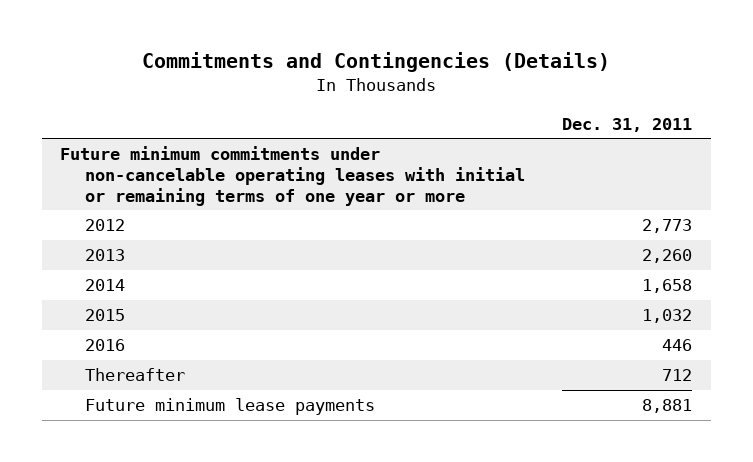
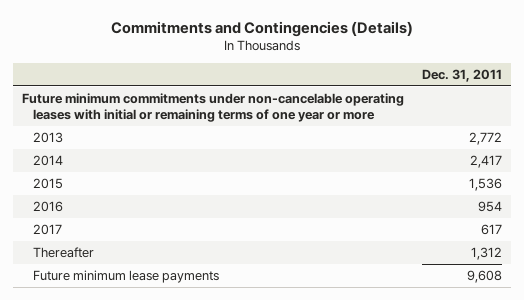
- 2012 | 2,773
- 2013 | 2,260
- 2014 | 1,658
- 2015 | 1,032
- 2016 | 446
- Thereafter | 712
- Future minimum lease payments | 8,881
+ 2013 | 2,772
+ 2014 | 2,417
+ 2015 | 1,536
+ 2016 | 954
+ 2017 | 617
+ Thereafter | 1,312
+ Future minimum lease payments | 9,608

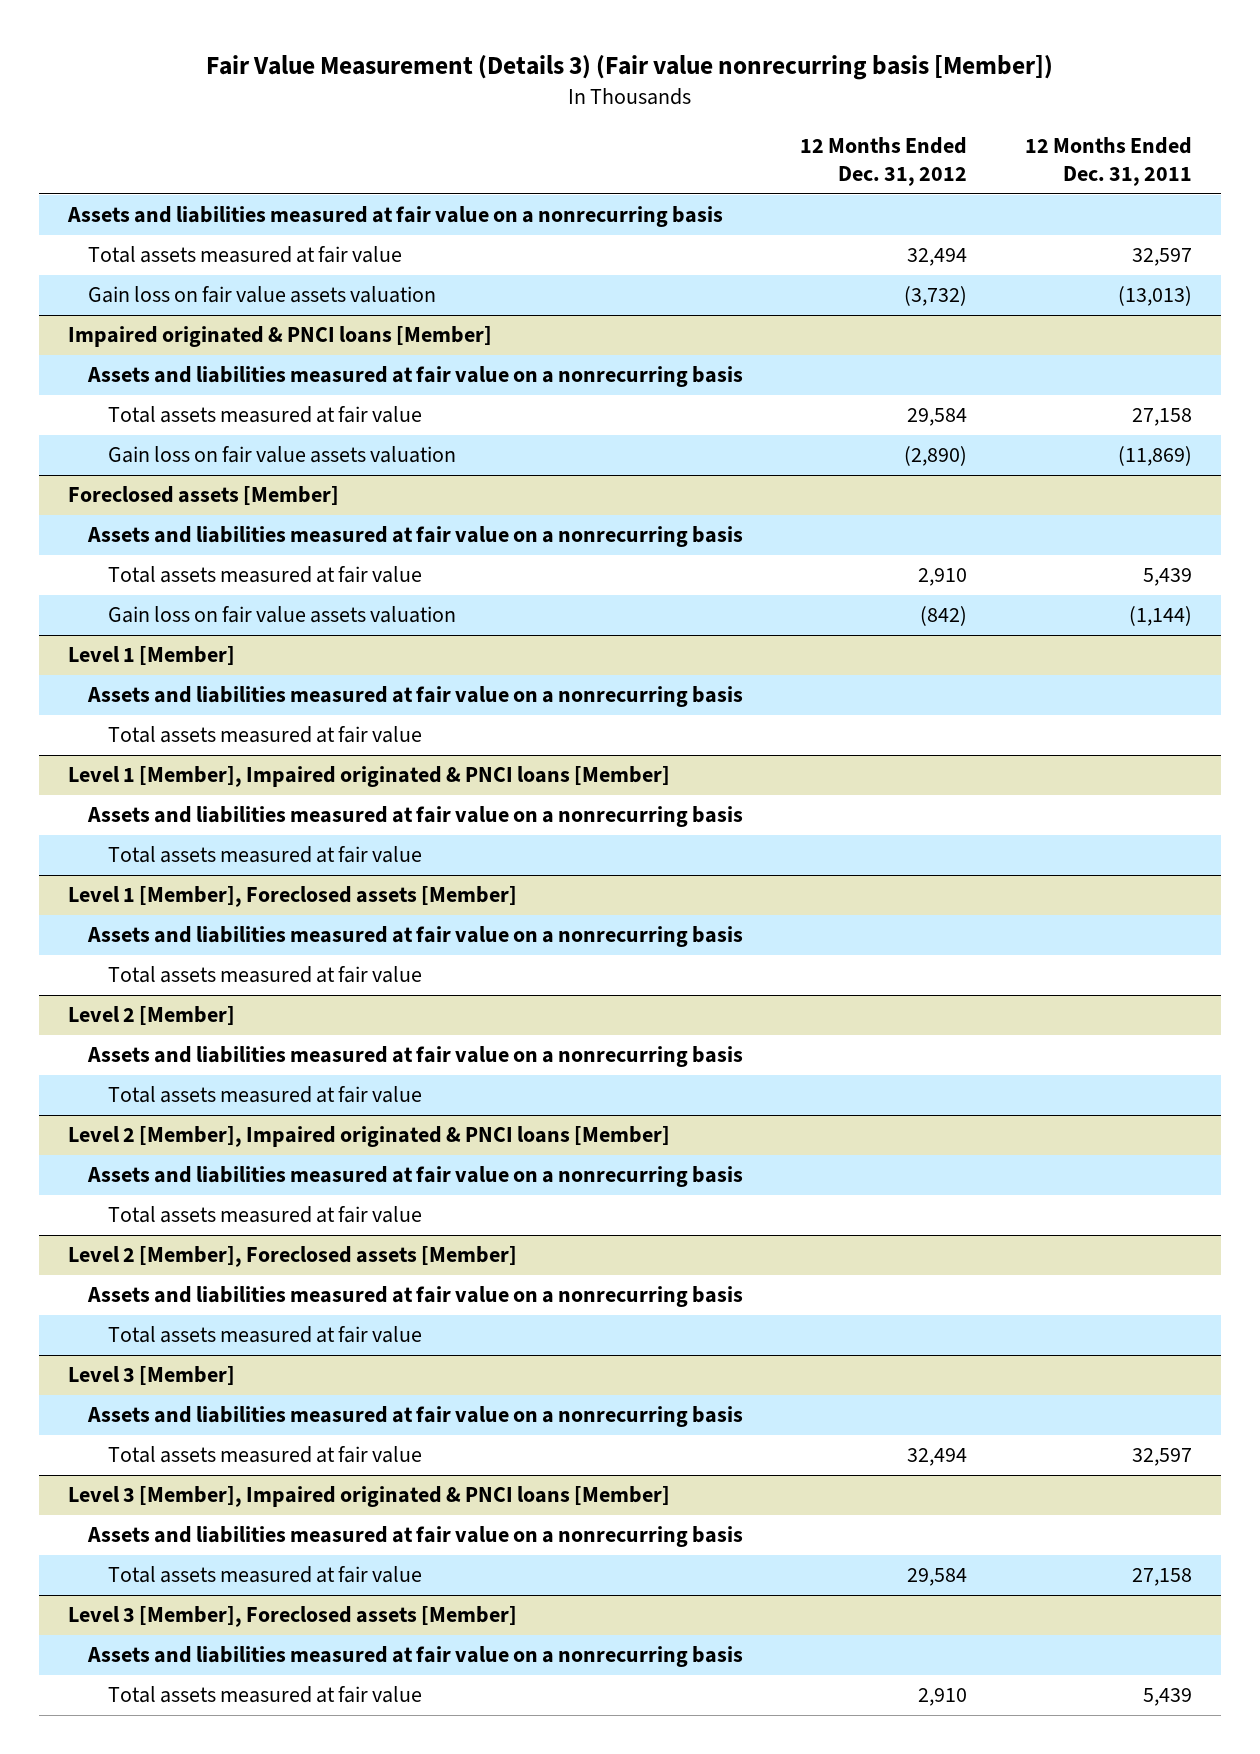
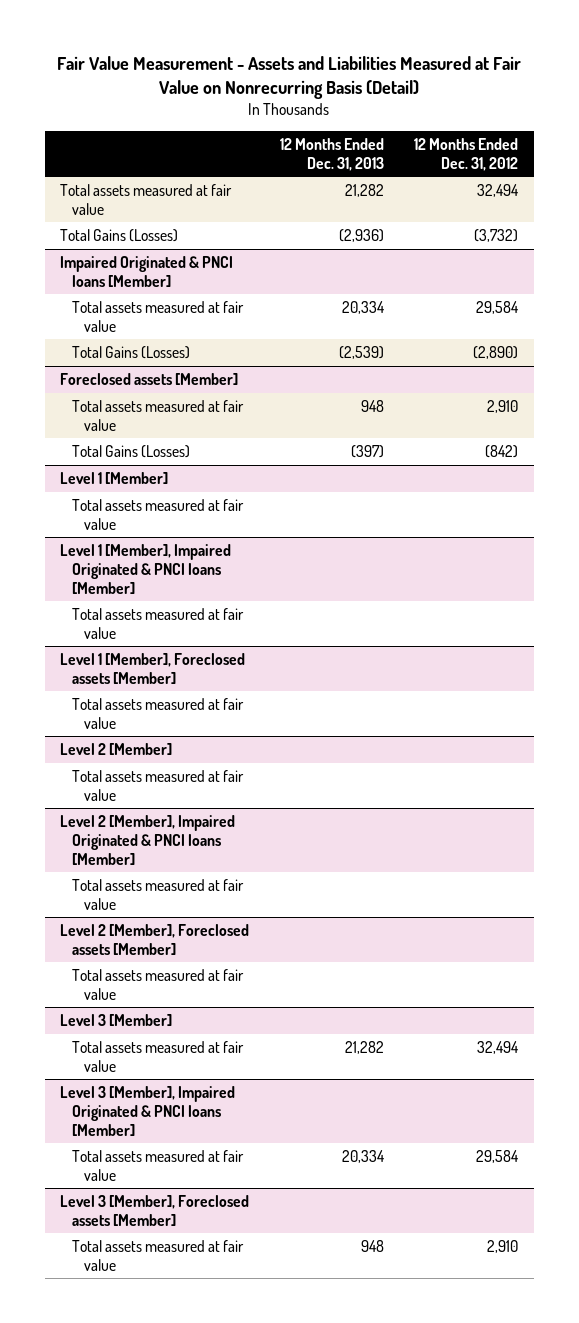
- Fair Value Measurement (Details 3) (Fair value nonrecurring basis [Member])
+ Fair Value Measurement - Assets and Liabilities Measured at Fair Value on Nonrecurring Basis (Detail)
- | 12 Months Ended Dec. 31, 2012 | 12 Months Ended Dec. 31, 2011
+ | 12 Months Ended Dec. 31, 2013 | 12 Months Ended Dec. 31, 2012
- Assets and liabilities measured at fair value on a nonrecurring basis
- Gain loss on fair value assets valuation | (3,732) | (13,013)
- Impaired originated & PNCI loans [Member]
- Assets and liabilities measured at fair value on a nonrecurring basis
+ Total Gains (Losses) | (2,936) | (3,732)
+ Impaired Originated & PNCI loans [Member]
- Gain loss on fair value assets valuation | (2,890) | (11,869)
+ Total Gains (Losses) | (2,539) | (2,890)
@ Foreclosed assets [Member]
- Assets and liabilities measured at fair value on a nonrecurring basis
- Gain loss on fair value assets valuation | (842) | (1,144)
+ Total Gains (Losses) | (397) | (842)
@ Level 1 [Member]
- Assets and liabilities measured at fair value on a nonrecurring basis
- Level 1 [Member], Impaired originated & PNCI loans [Member]
- Assets and liabilities measured at fair value on a nonrecurring basis
+ Level 1 [Member], Impaired Originated & PNCI loans [Member]
@ Level 1 [Member], Foreclosed assets [Member]
- Assets and liabilities measured at fair value on a nonrecurring basis
@ Level 2 [Member]
- Assets and liabilities measured at fair value on a nonrecurring basis
- Level 2 [Member], Impaired originated & PNCI loans [Member]
- Assets and liabilities measured at fair value on a nonrecurring basis
+ Level 2 [Member], Impaired Originated & PNCI loans [Member]
@ Level 2 [Member], Foreclosed assets [Member]
- Assets and liabilities measured at fair value on a nonrecurring basis
@ Level 3 [Member]
- Assets and liabilities measured at fair value on a nonrecurring basis
- Level 3 [Member], Impaired originated & PNCI loans [Member]
- Assets and liabilities measured at fair value on a nonrecurring basis
+ Level 3 [Member], Impaired Originated & PNCI loans [Member]
@ Level 3 [Member], Foreclosed assets [Member]
- Assets and liabilities measured at fair value on a nonrecurring basis

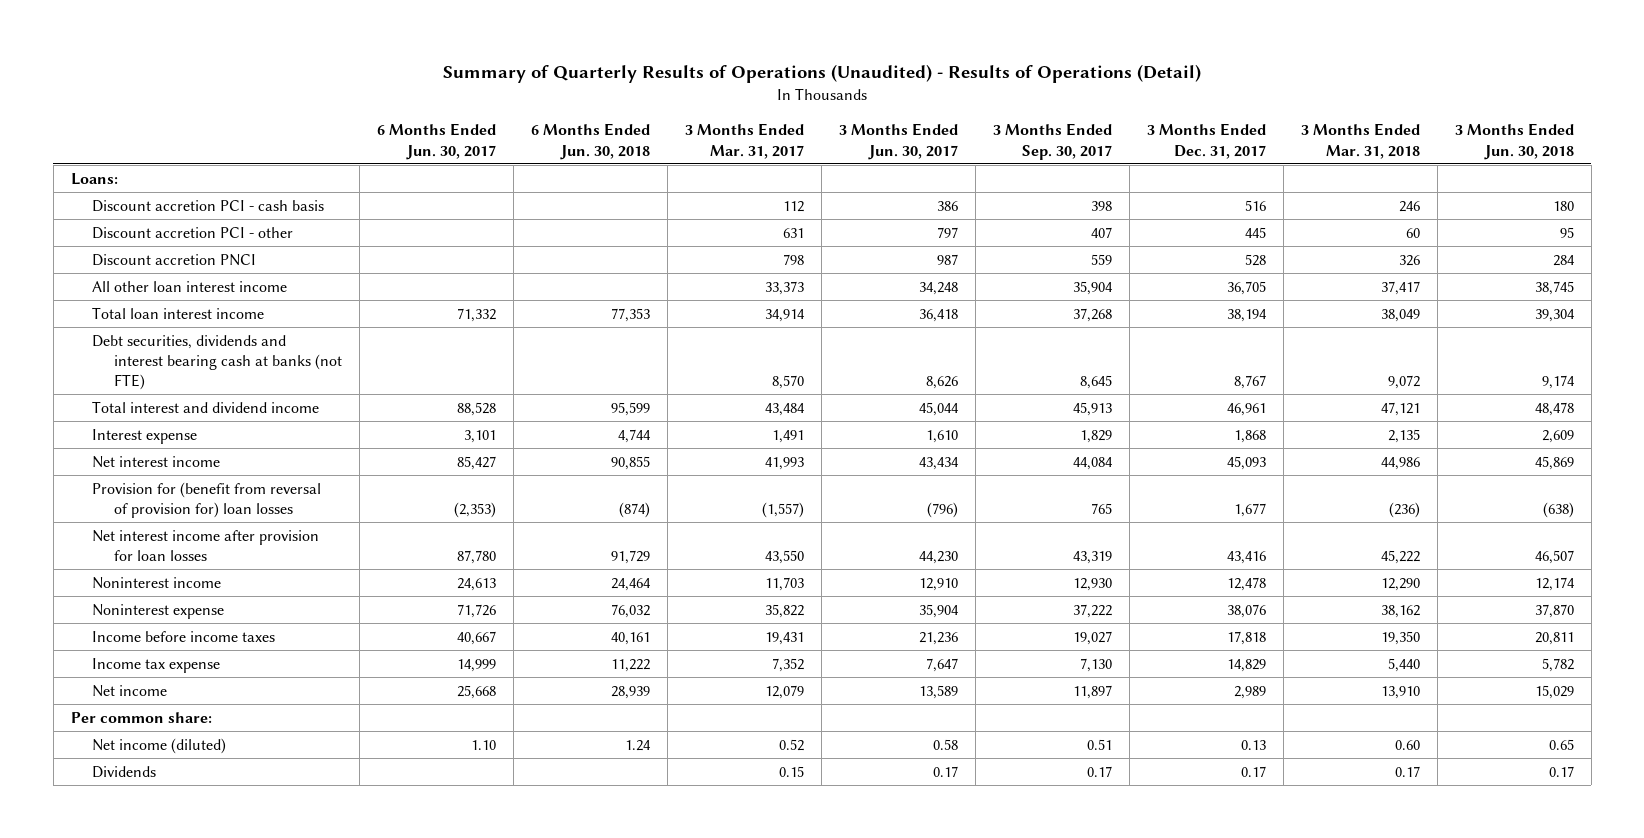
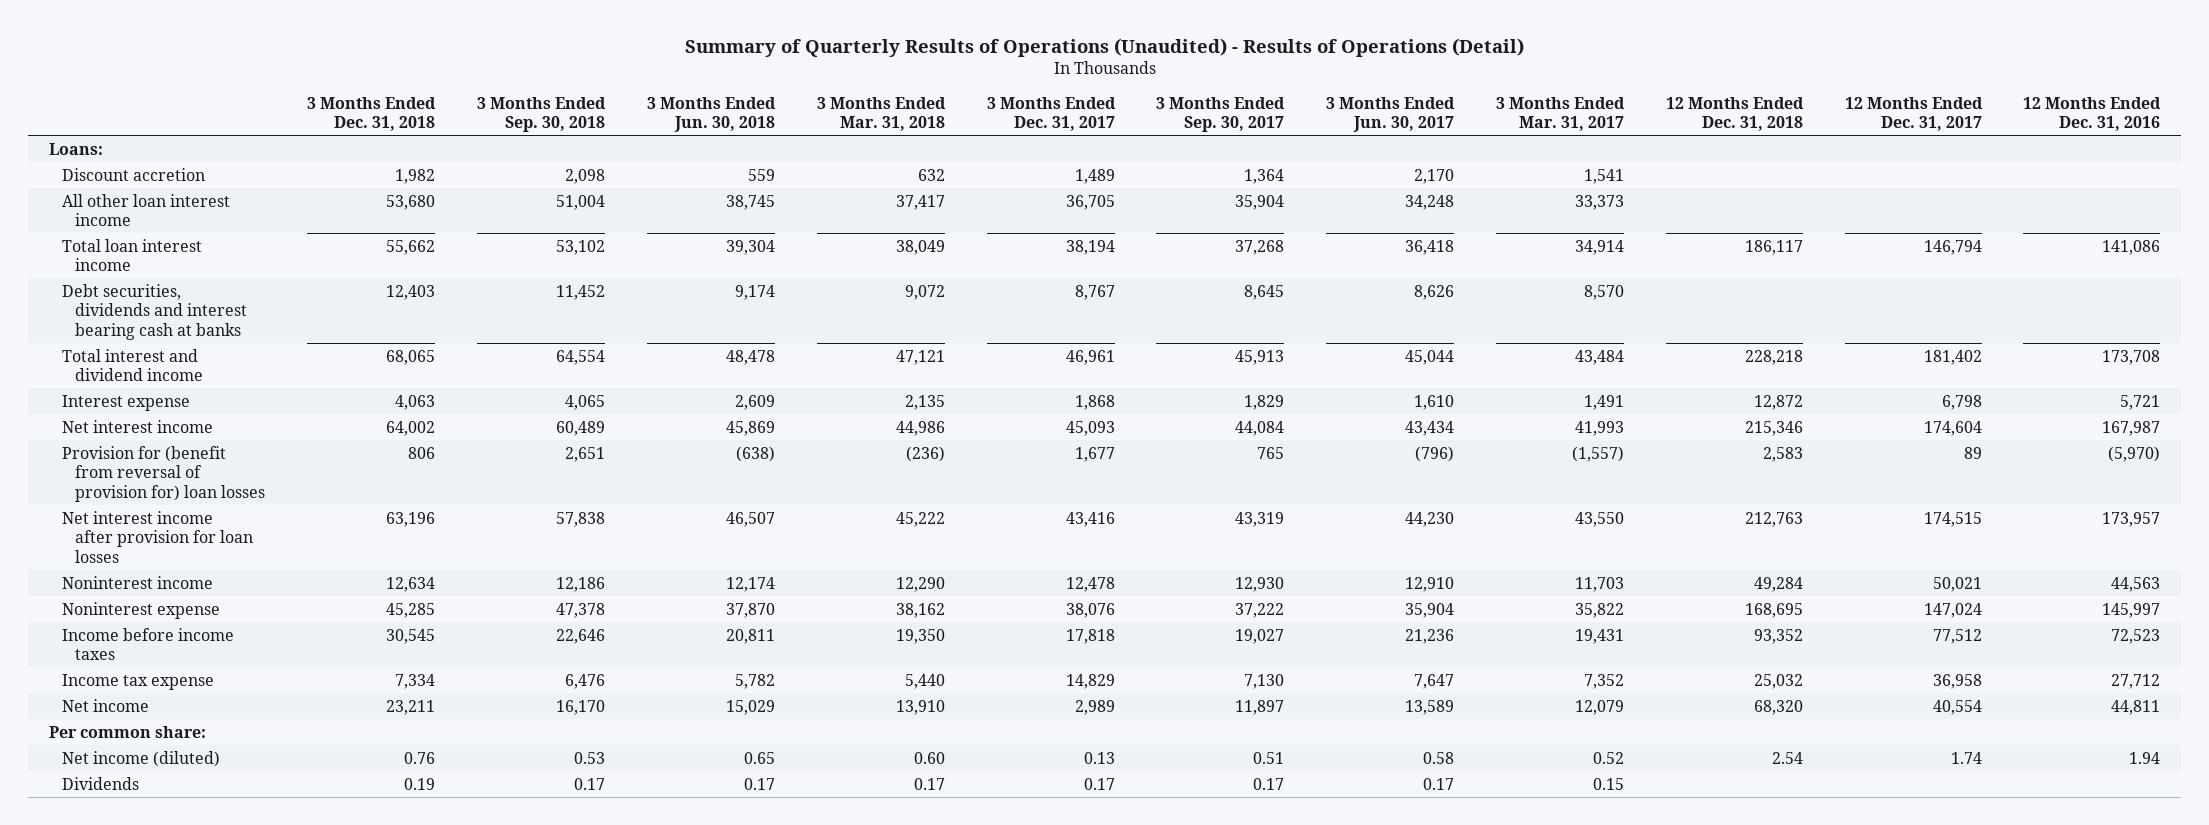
- | 6 Months Ended Jun. 30, 2017 | 6 Months Ended Jun. 30, 2018 | 3 Months Ended Mar. 31, 2017 | 3 Months Ended Jun. 30, 2017 | 3 Months Ended Sep. 30, 2017 | 3 Months Ended Dec. 31, 2017 | 3 Months Ended Mar. 31, 2018 | 3 Months Ended Jun. 30, 2018
+ | 3 Months Ended Dec. 31, 2018 | 3 Months Ended Sep. 30, 2018 | 3 Months Ended Jun. 30, 2018 | 3 Months Ended Mar. 31, 2018 | 3 Months Ended Dec. 31, 2017 | 3 Months Ended Sep. 30, 2017 | 3 Months Ended Jun. 30, 2017 | 3 Months Ended Mar. 31, 2017 | 12 Months Ended Dec. 31, 2018 | 12 Months Ended Dec. 31, 2017 | 12 Months Ended Dec. 31, 2016
- Discount accretion PCI - cash basis | | | 112 | 386 | 398 | 516 | 246 | 180
- Discount accretion PCI - other | | | 631 | 797 | 407 | 445 | 60 | 95
- Discount accretion PNCI | | | 798 | 987 | 559 | 528 | 326 | 284
+ Discount accretion | 1,982 | 2,098 | 559 | 632 | 1,489 | 1,364 | 2,170 | 1,541 | | |
- Debt securities, dividends and interest bearing cash at banks (not FTE) | | | 8,570 | 8,626 | 8,645 | 8,767 | 9,072 | 9,174
+ Debt securities, dividends and interest bearing cash at banks | 12,403 | 11,452 | 9,174 | 9,072 | 8,767 | 8,645 | 8,626 | 8,570 | | |

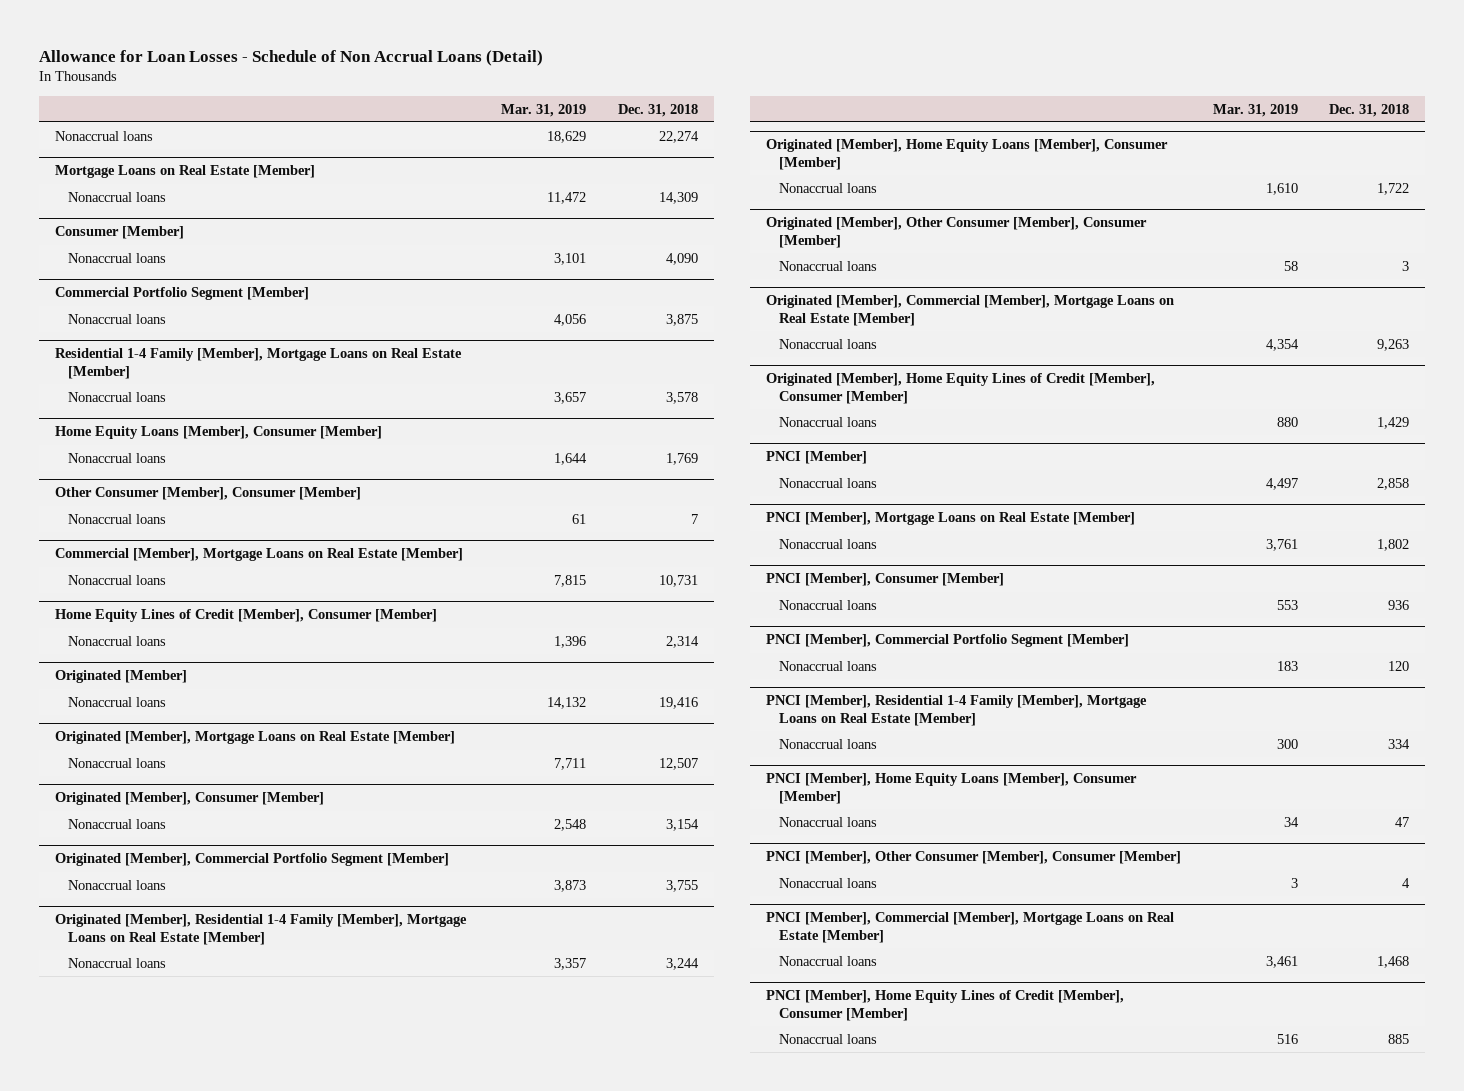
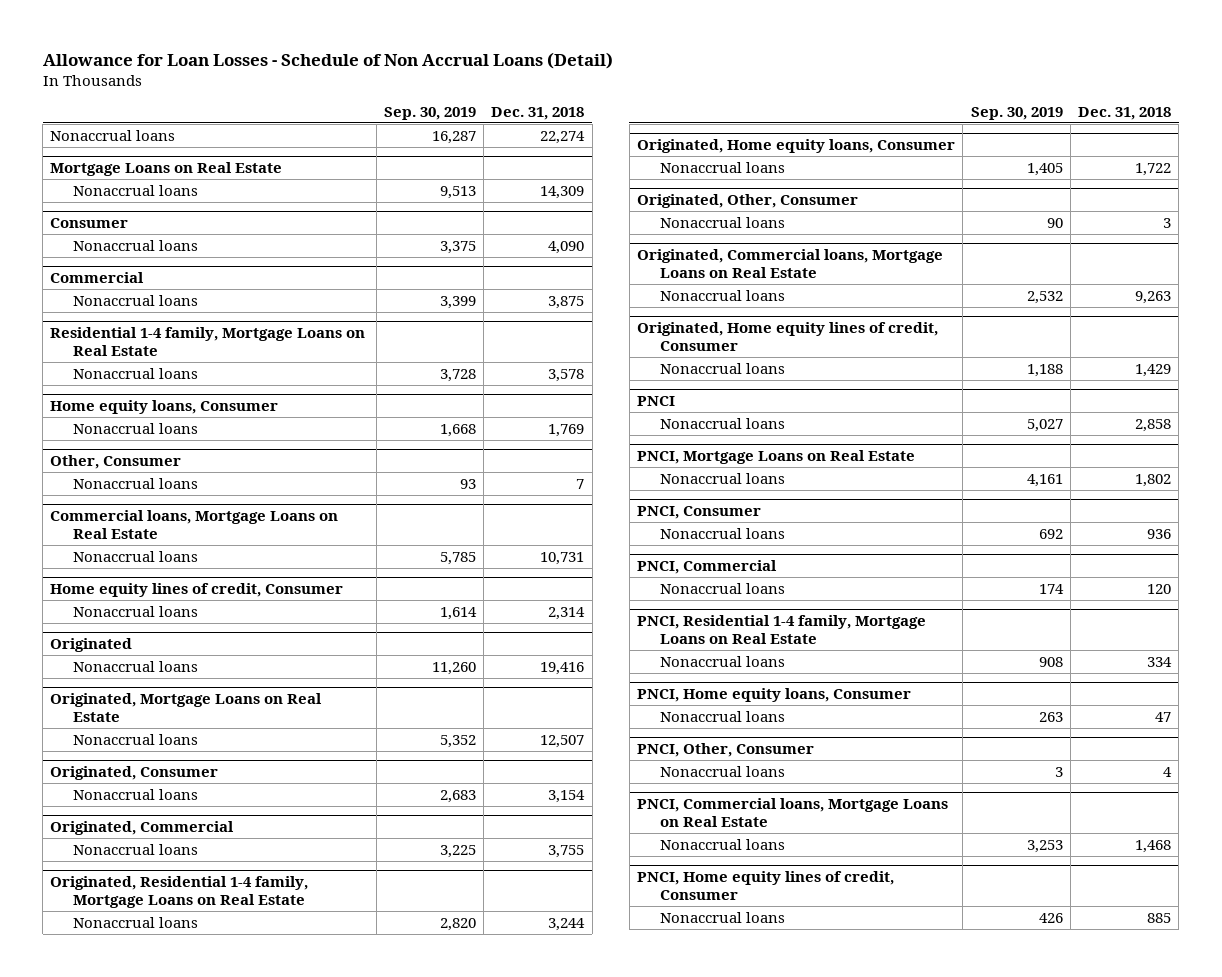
- | Mar. 31, 2019 | Dec. 31, 2018
+ | Sep. 30, 2019 | Dec. 31, 2018
- Mortgage Loans on Real Estate [Member]
+ Mortgage Loans on Real Estate
- Consumer [Member]
+ Consumer
- Commercial Portfolio Segment [Member]
+ Commercial
- Residential 1-4 Family [Member], Mortgage Loans on Real Estate [Member]
+ Residential 1-4 family, Mortgage Loans on Real Estate
- Home Equity Loans [Member], Consumer [Member]
+ Home equity loans, Consumer
- Other Consumer [Member], Consumer [Member]
+ Other, Consumer
- Commercial [Member], Mortgage Loans on Real Estate [Member]
+ Commercial loans, Mortgage Loans on Real Estate
- Home Equity Lines of Credit [Member], Consumer [Member]
+ Home equity lines of credit, Consumer
- Originated [Member]
+ Originated
- Originated [Member], Mortgage Loans on Real Estate [Member]
+ Originated, Mortgage Loans on Real Estate
- Originated [Member], Consumer [Member]
+ Originated, Consumer
- Originated [Member], Commercial Portfolio Segment [Member]
+ Originated, Commercial
- Originated [Member], Residential 1-4 Family [Member], Mortgage Loans on Real Estate [Member]
+ Originated, Residential 1-4 family, Mortgage Loans on Real Estate
- Originated [Member], Home Equity Loans [Member], Consumer [Member]
+ Originated, Home equity loans, Consumer
- Originated [Member], Other Consumer [Member], Consumer [Member]
+ Originated, Other, Consumer
- Originated [Member], Commercial [Member], Mortgage Loans on Real Estate [Member]
+ Originated, Commercial loans, Mortgage Loans on Real Estate
- Originated [Member], Home Equity Lines of Credit [Member], Consumer [Member]
+ Originated, Home equity lines of credit, Consumer
- PNCI [Member]
+ PNCI
- PNCI [Member], Mortgage Loans on Real Estate [Member]
+ PNCI, Mortgage Loans on Real Estate
- PNCI [Member], Consumer [Member]
+ PNCI, Consumer
- PNCI [Member], Commercial Portfolio Segment [Member]
+ PNCI, Commercial
- PNCI [Member], Residential 1-4 Family [Member], Mortgage Loans on Real Estate [Member]
+ PNCI, Residential 1-4 family, Mortgage Loans on Real Estate
- PNCI [Member], Home Equity Loans [Member], Consumer [Member]
+ PNCI, Home equity loans, Consumer
- PNCI [Member], Other Consumer [Member], Consumer [Member]
+ PNCI, Other, Consumer
- PNCI [Member], Commercial [Member], Mortgage Loans on Real Estate [Member]
+ PNCI, Commercial loans, Mortgage Loans on Real Estate
- PNCI [Member], Home Equity Lines of Credit [Member], Consumer [Member]
+ PNCI, Home equity lines of credit, Consumer

